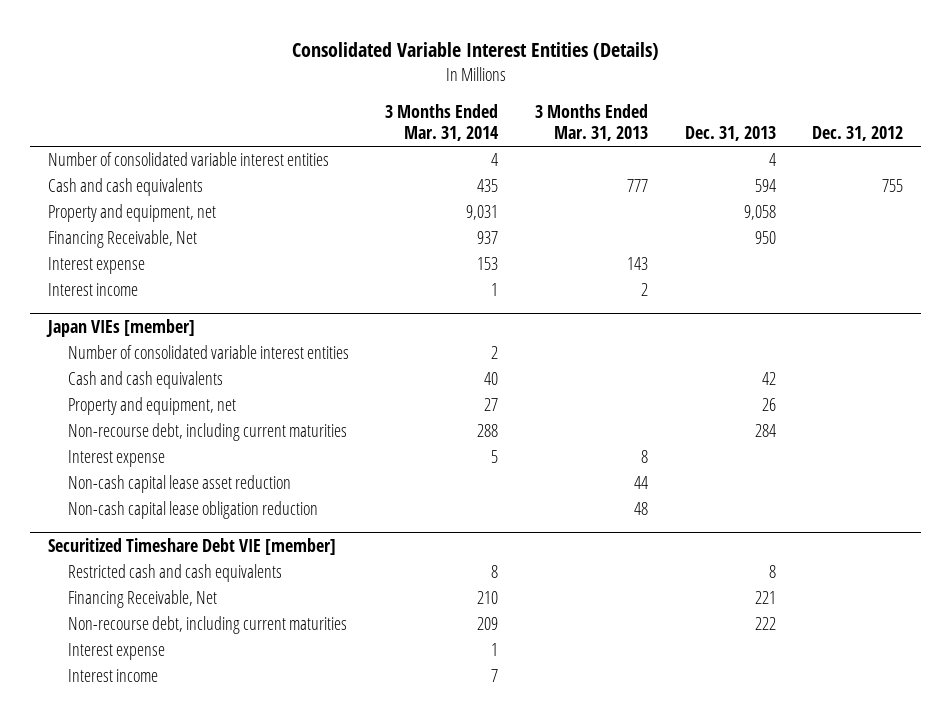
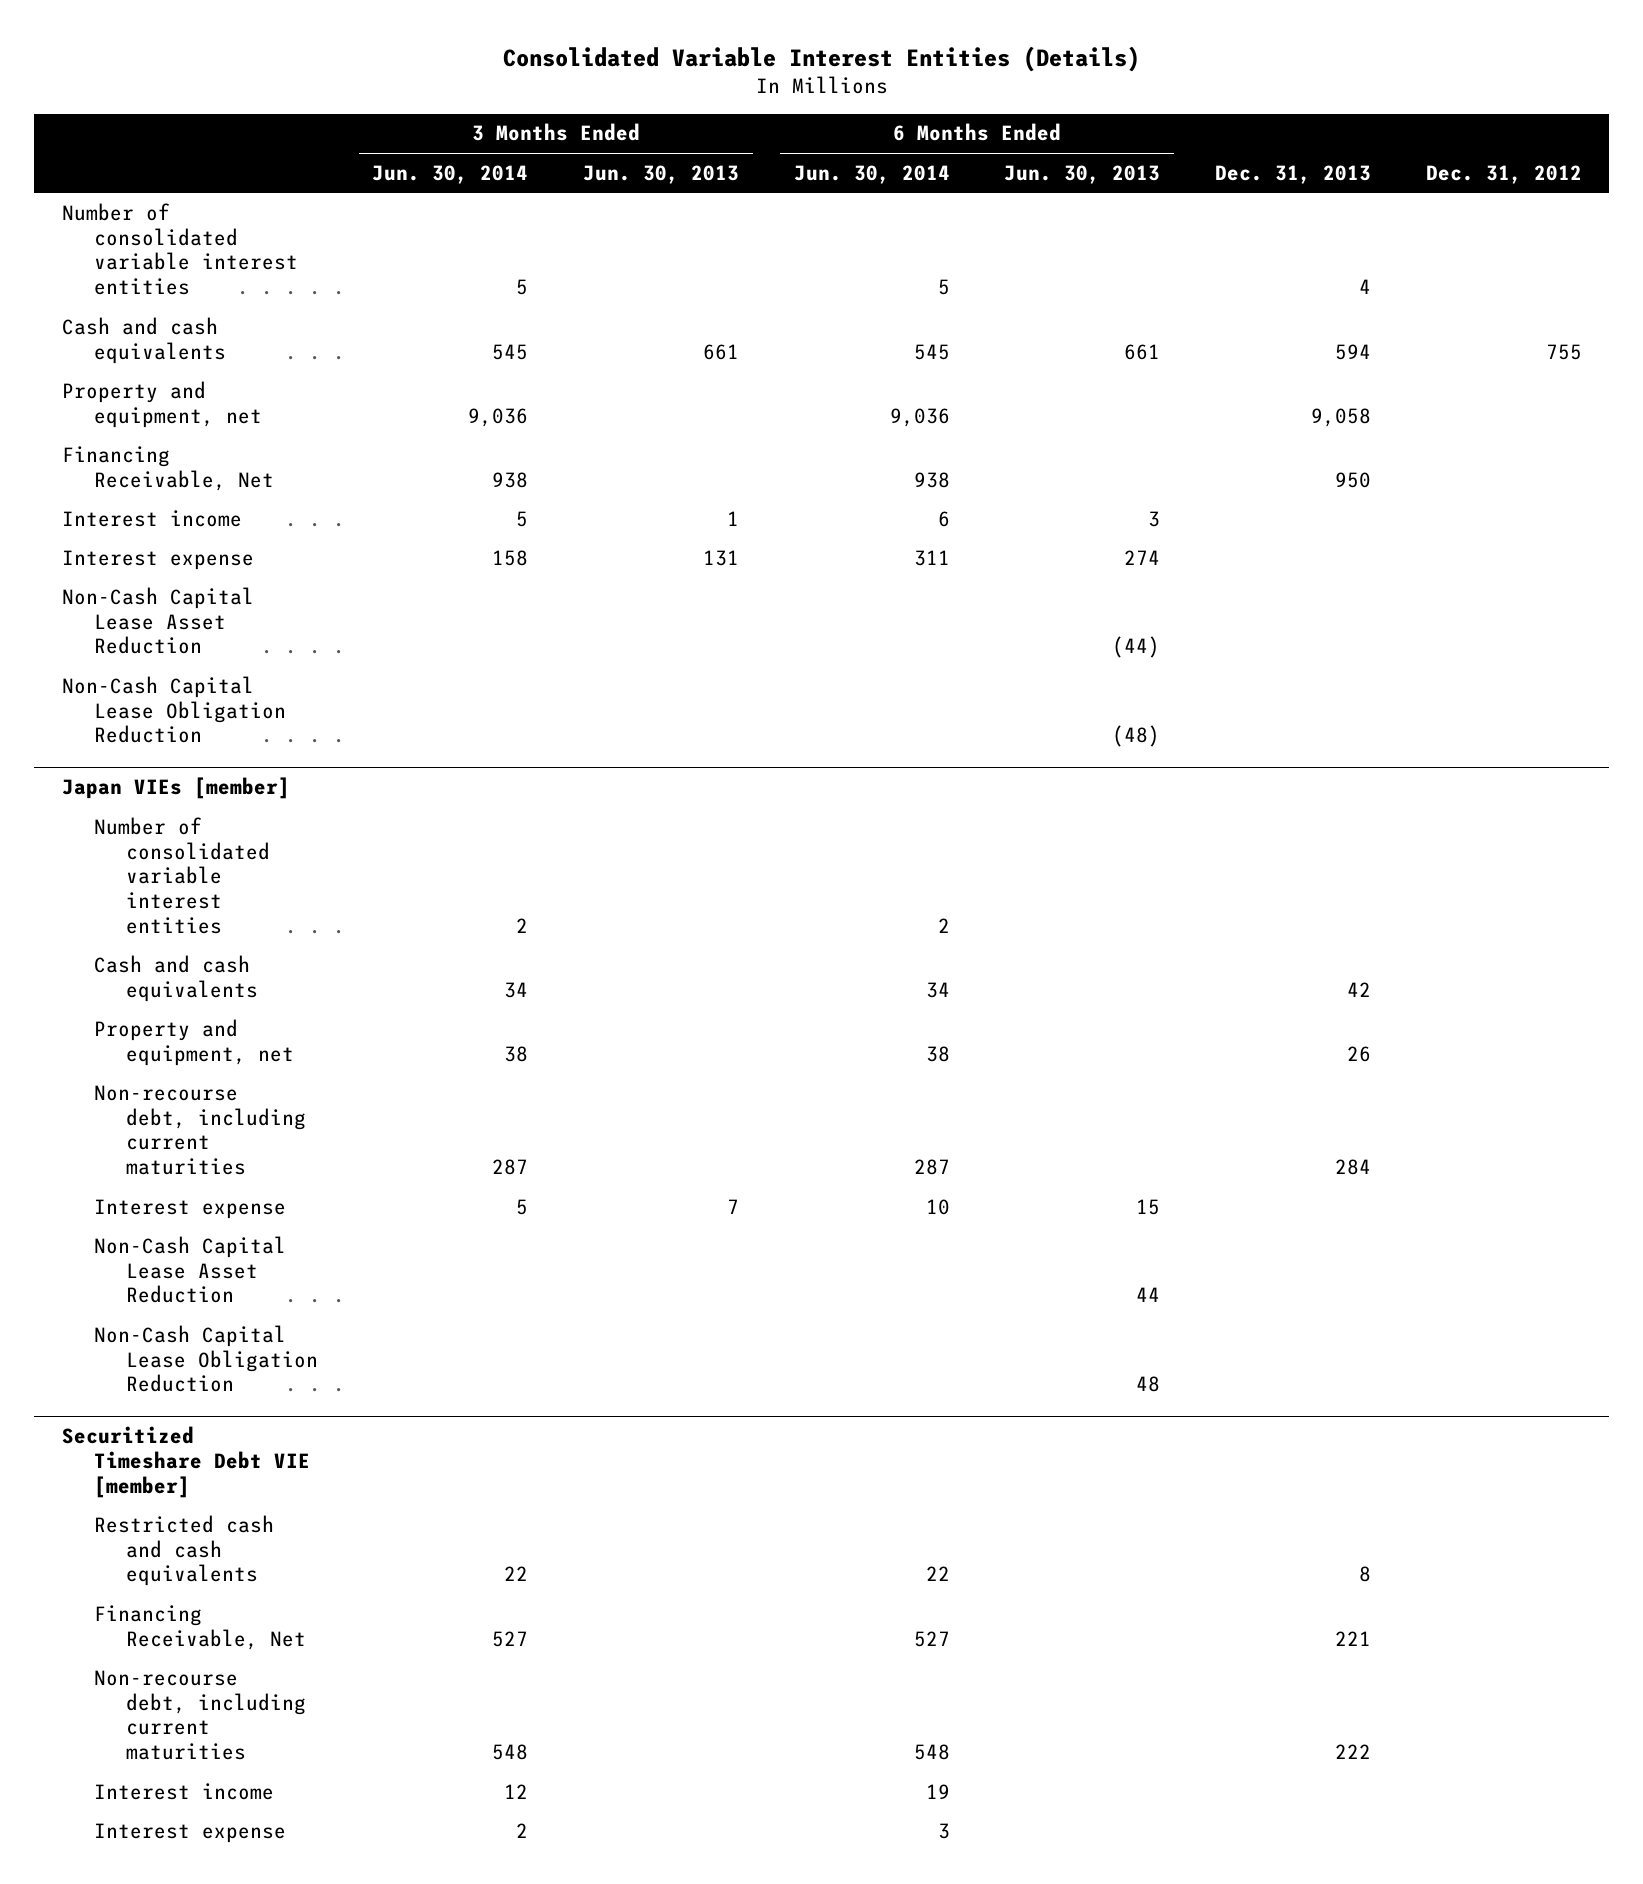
- | 3 Months Ended Mar. 31, 2014 | 3 Months Ended Mar. 31, 2013 | Dec. 31, 2013 | Dec. 31, 2012
+ | 3 Months Ended Jun. 30, 2014 | 3 Months Ended Jun. 30, 2013 | 6 Months Ended Jun. 30, 2014 | 6 Months Ended Jun. 30, 2013 | Dec. 31, 2013 | Dec. 31, 2012
moved down: Interest expense | 158 | 131 | 311 | 274 | |
+ Non-Cash Capital Lease Asset Reduction | | | | (44) | |
+ Non-Cash Capital Lease Obligation Reduction | | | | (48) | |
@ Japan VIEs [member]
- Non-cash capital lease asset reduction | | 44 | |
- Non-cash capital lease obligation reduction | | 48 | |
+ Non-Cash Capital Lease Asset Reduction | | | | 44 | |
+ Non-Cash Capital Lease Obligation Reduction | | | | 48 | |
@ Securitized Timeshare Debt VIE [member]
moved down: Interest expense | 2 | | 3 | | |

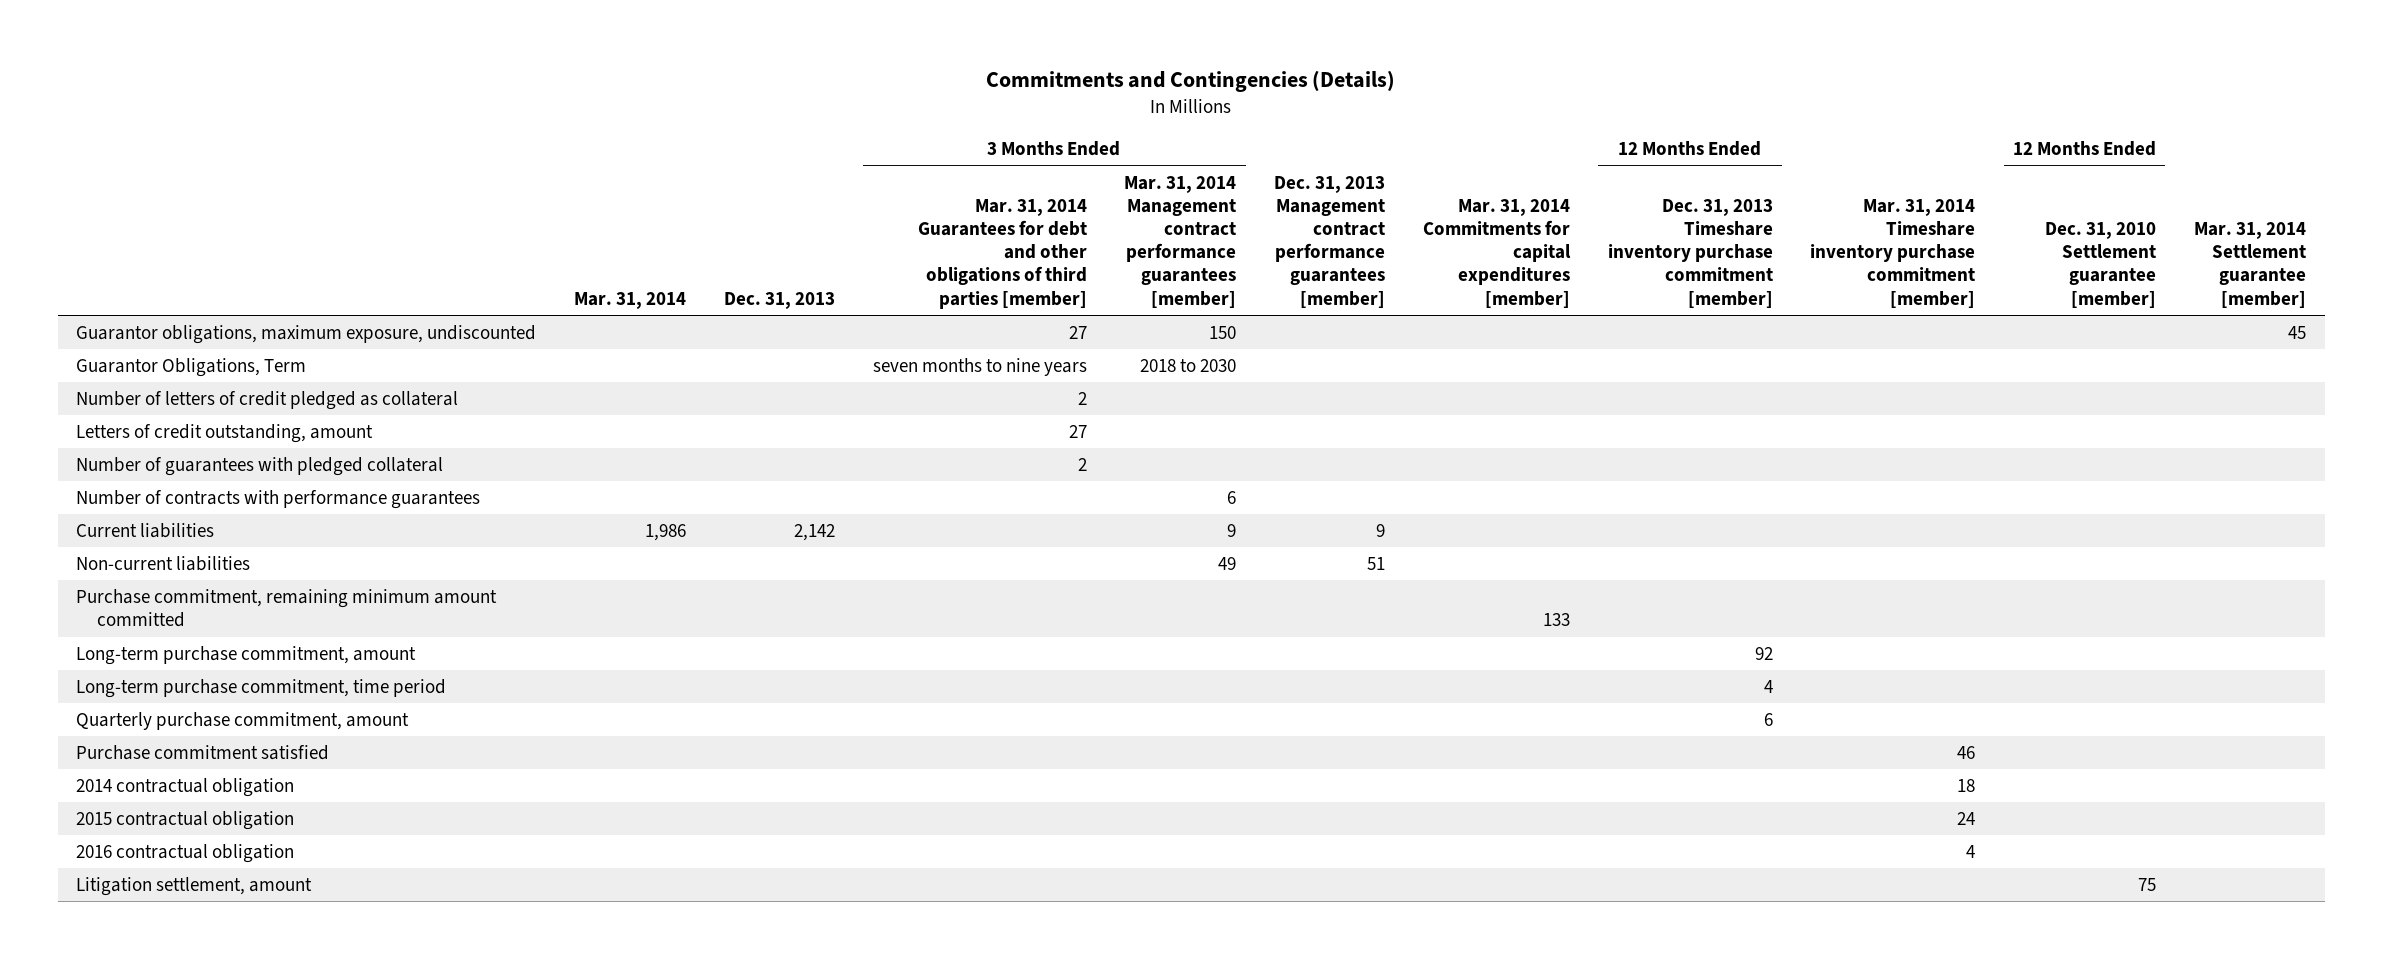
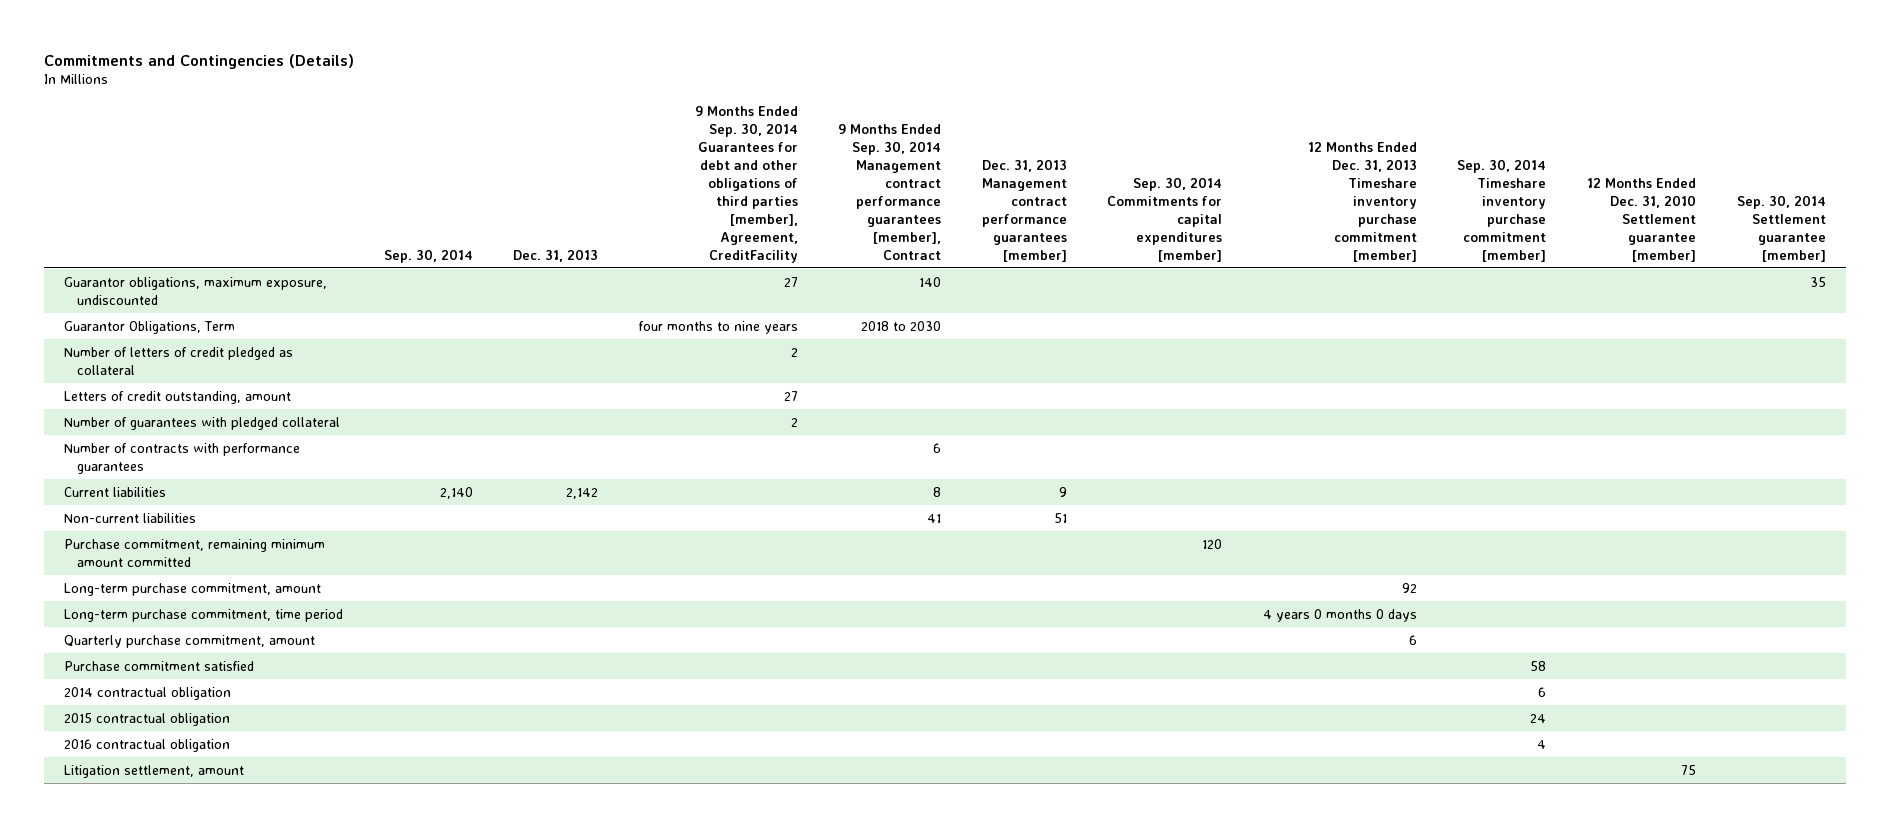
- | Mar. 31, 2014 | Dec. 31, 2013 | 3 Months Ended Mar. 31, 2014 Guarantees for debt and other obligations of third parties [member] | 3 Months Ended Mar. 31, 2014 Management contract performance guarantees [member] | Dec. 31, 2013 Management contract performance guarantees [member] | Mar. 31, 2014 Commitments for capital expenditures [member] | 12 Months Ended Dec. 31, 2013 Timeshare inventory purchase commitment [member] | Mar. 31, 2014 Timeshare inventory purchase commitment [member] | 12 Months Ended Dec. 31, 2010 Settlement guarantee [member] | Mar. 31, 2014 Settlement guarantee [member]
+ | Sep. 30, 2014 | Dec. 31, 2013 | 9 Months Ended Sep. 30, 2014 Guarantees for debt and other obligations of third parties [member], Agreement, CreditFacility | 9 Months Ended Sep. 30, 2014 Management contract performance guarantees [member], Contract | Dec. 31, 2013 Management contract performance guarantees [member] | Sep. 30, 2014 Commitments for capital expenditures [member] | 12 Months Ended Dec. 31, 2013 Timeshare inventory purchase commitment [member] | Sep. 30, 2014 Timeshare inventory purchase commitment [member] | 12 Months Ended Dec. 31, 2010 Settlement guarantee [member] | Sep. 30, 2014 Settlement guarantee [member]
- Long-term purchase commitment, time period | | | | | | | 4 | | |
+ Long-term purchase commitment, time period | | | | | | | 4 years 0 months 0 days | | |

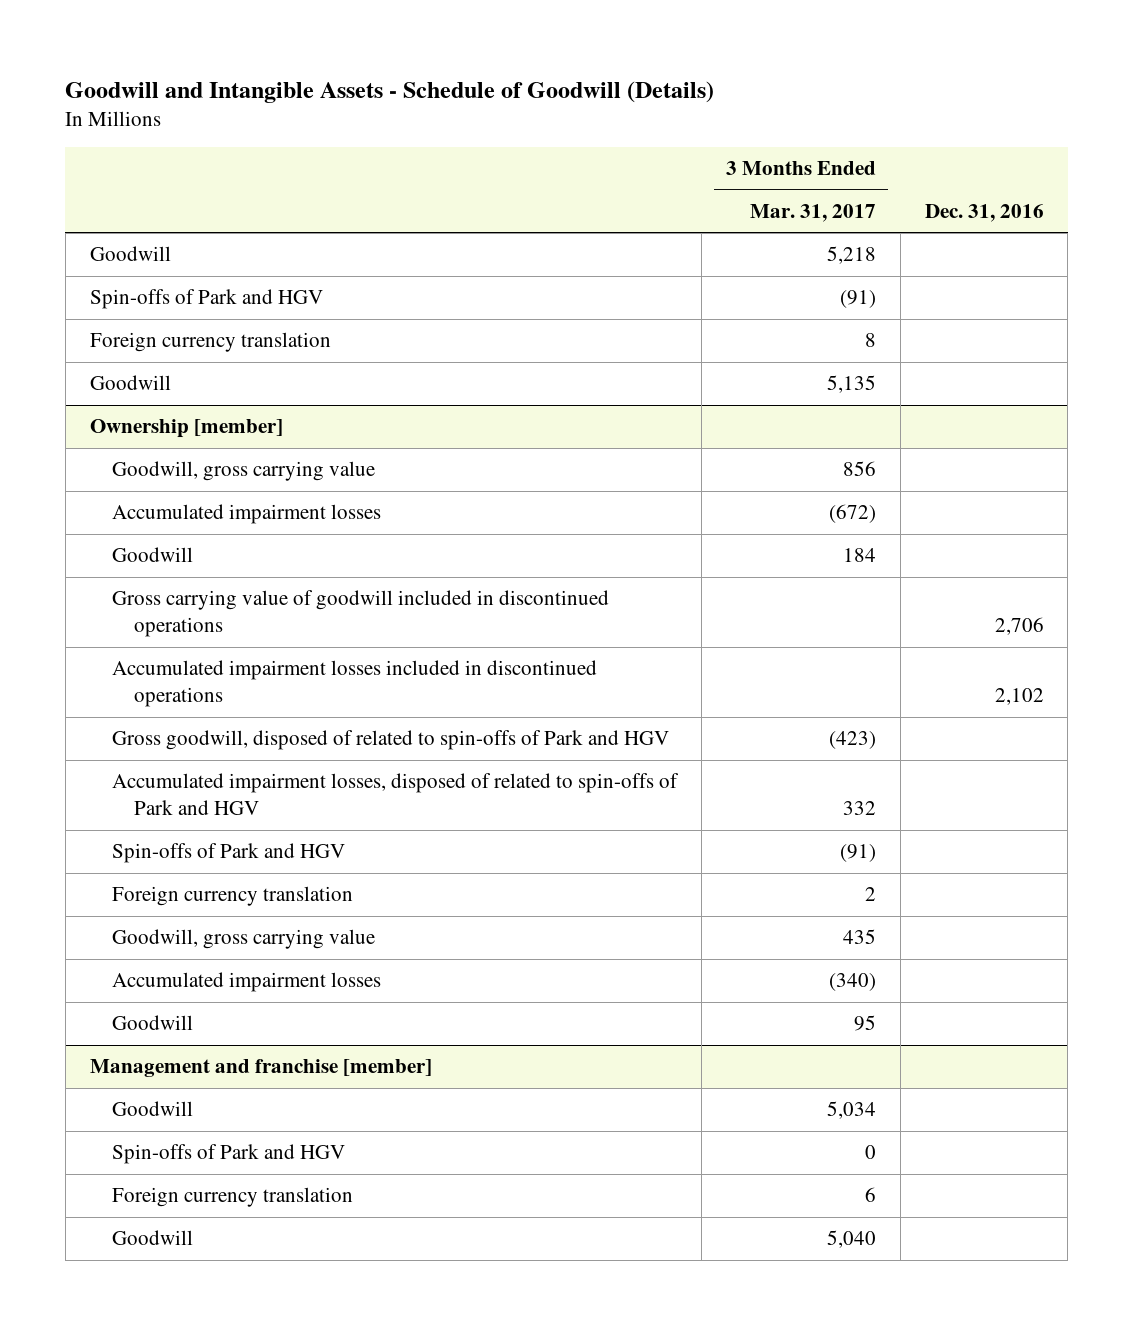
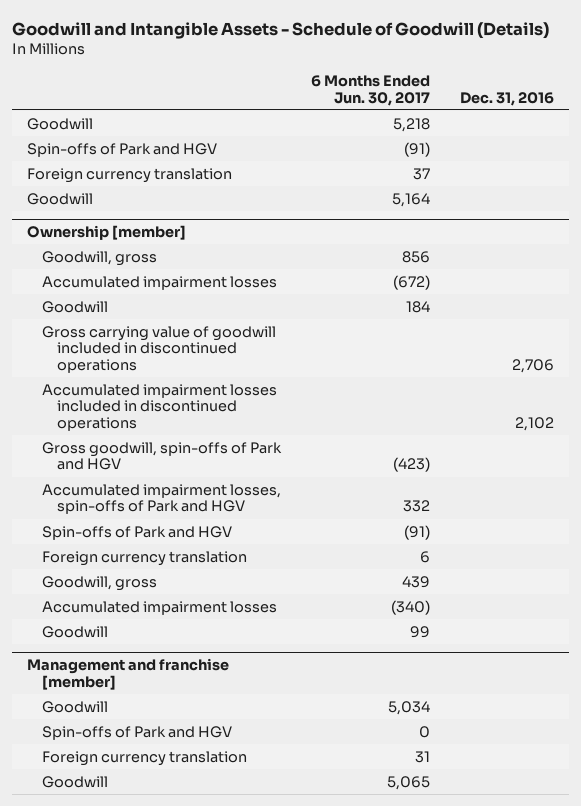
- | 3 Months Ended Mar. 31, 2017 | Dec. 31, 2016
+ | 6 Months Ended Jun. 30, 2017 | Dec. 31, 2016
@ Ownership [member]
- Goodwill, gross carrying value | 856 |
+ Goodwill, gross | 856 |
- Gross goodwill, disposed of related to spin-offs of Park and HGV | (423) |
- Accumulated impairment losses, disposed of related to spin-offs of Park and HGV | 332 |
+ Gross goodwill, spin-offs of Park and HGV | (423) |
+ Accumulated impairment losses, spin-offs of Park and HGV | 332 |
- Goodwill, gross carrying value | 435 |
+ Goodwill, gross | 439 |

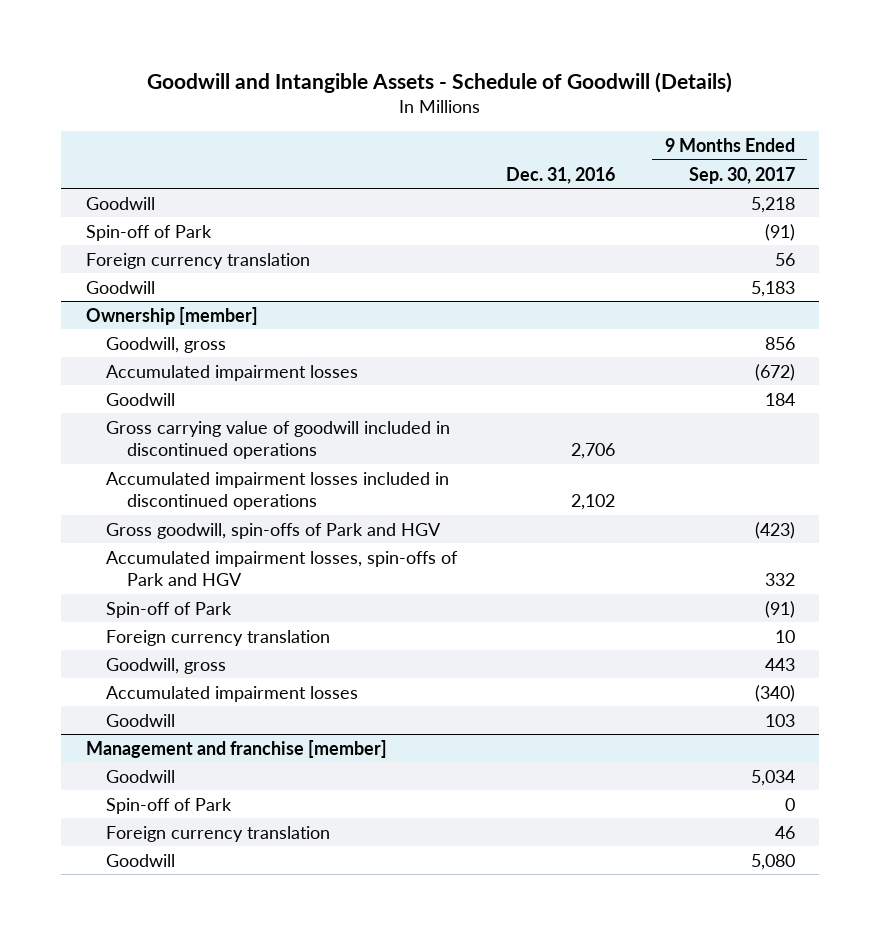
- | 6 Months Ended Jun. 30, 2017 | Dec. 31, 2016
+ | Dec. 31, 2016 | 9 Months Ended Sep. 30, 2017
- Spin-offs of Park and HGV | (91) |
+ Spin-off of Park | | (91)
@ Ownership [member]
- Spin-offs of Park and HGV | (91) |
+ Spin-off of Park | | (91)
@ Management and franchise [member]
- Spin-offs of Park and HGV | 0 |
+ Spin-off of Park | | 0

